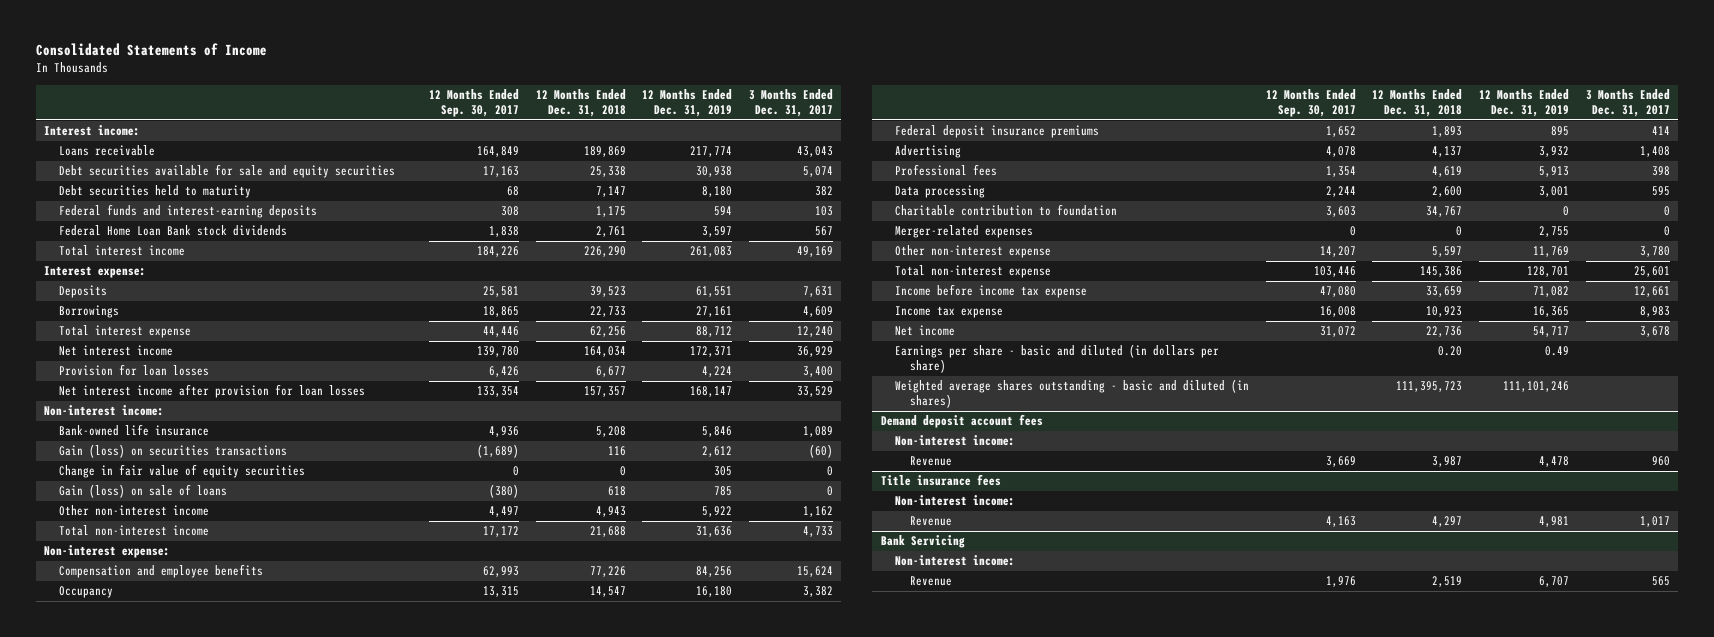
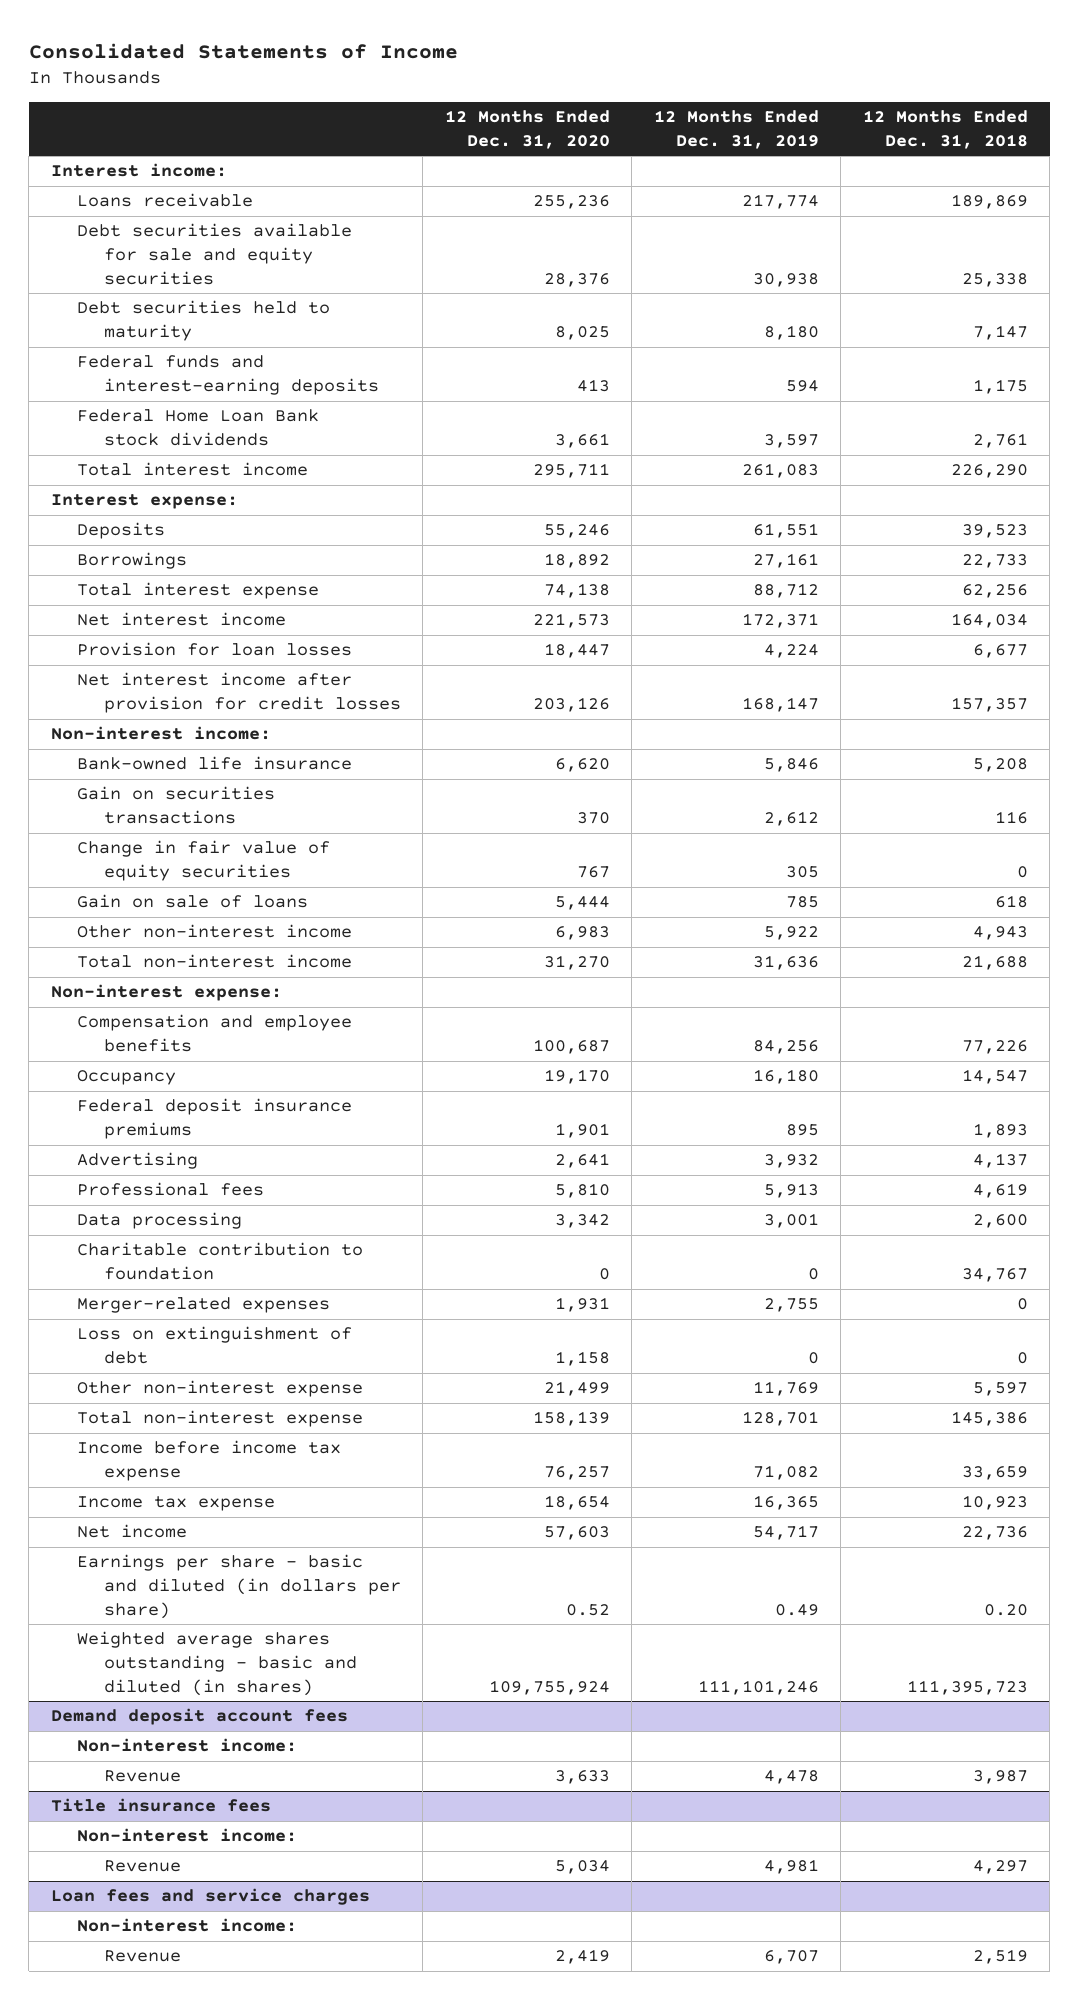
- | 12 Months Ended Sep. 30, 2017 | 12 Months Ended Dec. 31, 2018 | 12 Months Ended Dec. 31, 2019 | 3 Months Ended Dec. 31, 2017
+ | 12 Months Ended Dec. 31, 2020 | 12 Months Ended Dec. 31, 2019 | 12 Months Ended Dec. 31, 2018
- Net interest income after provision for loan losses | 133,354 | 157,357 | 168,147 | 33,529
+ Net interest income after provision for credit losses | 203,126 | 168,147 | 157,357
- Gain (loss) on securities transactions | (1,689) | 116 | 2,612 | (60)
+ Gain on securities transactions | 370 | 2,612 | 116
- Gain (loss) on sale of loans | (380) | 618 | 785 | 0
+ Gain on sale of loans | 5,444 | 785 | 618
+ Loss on extinguishment of debt | 1,158 | 0 | 0
- Bank Servicing
+ Loan fees and service charges

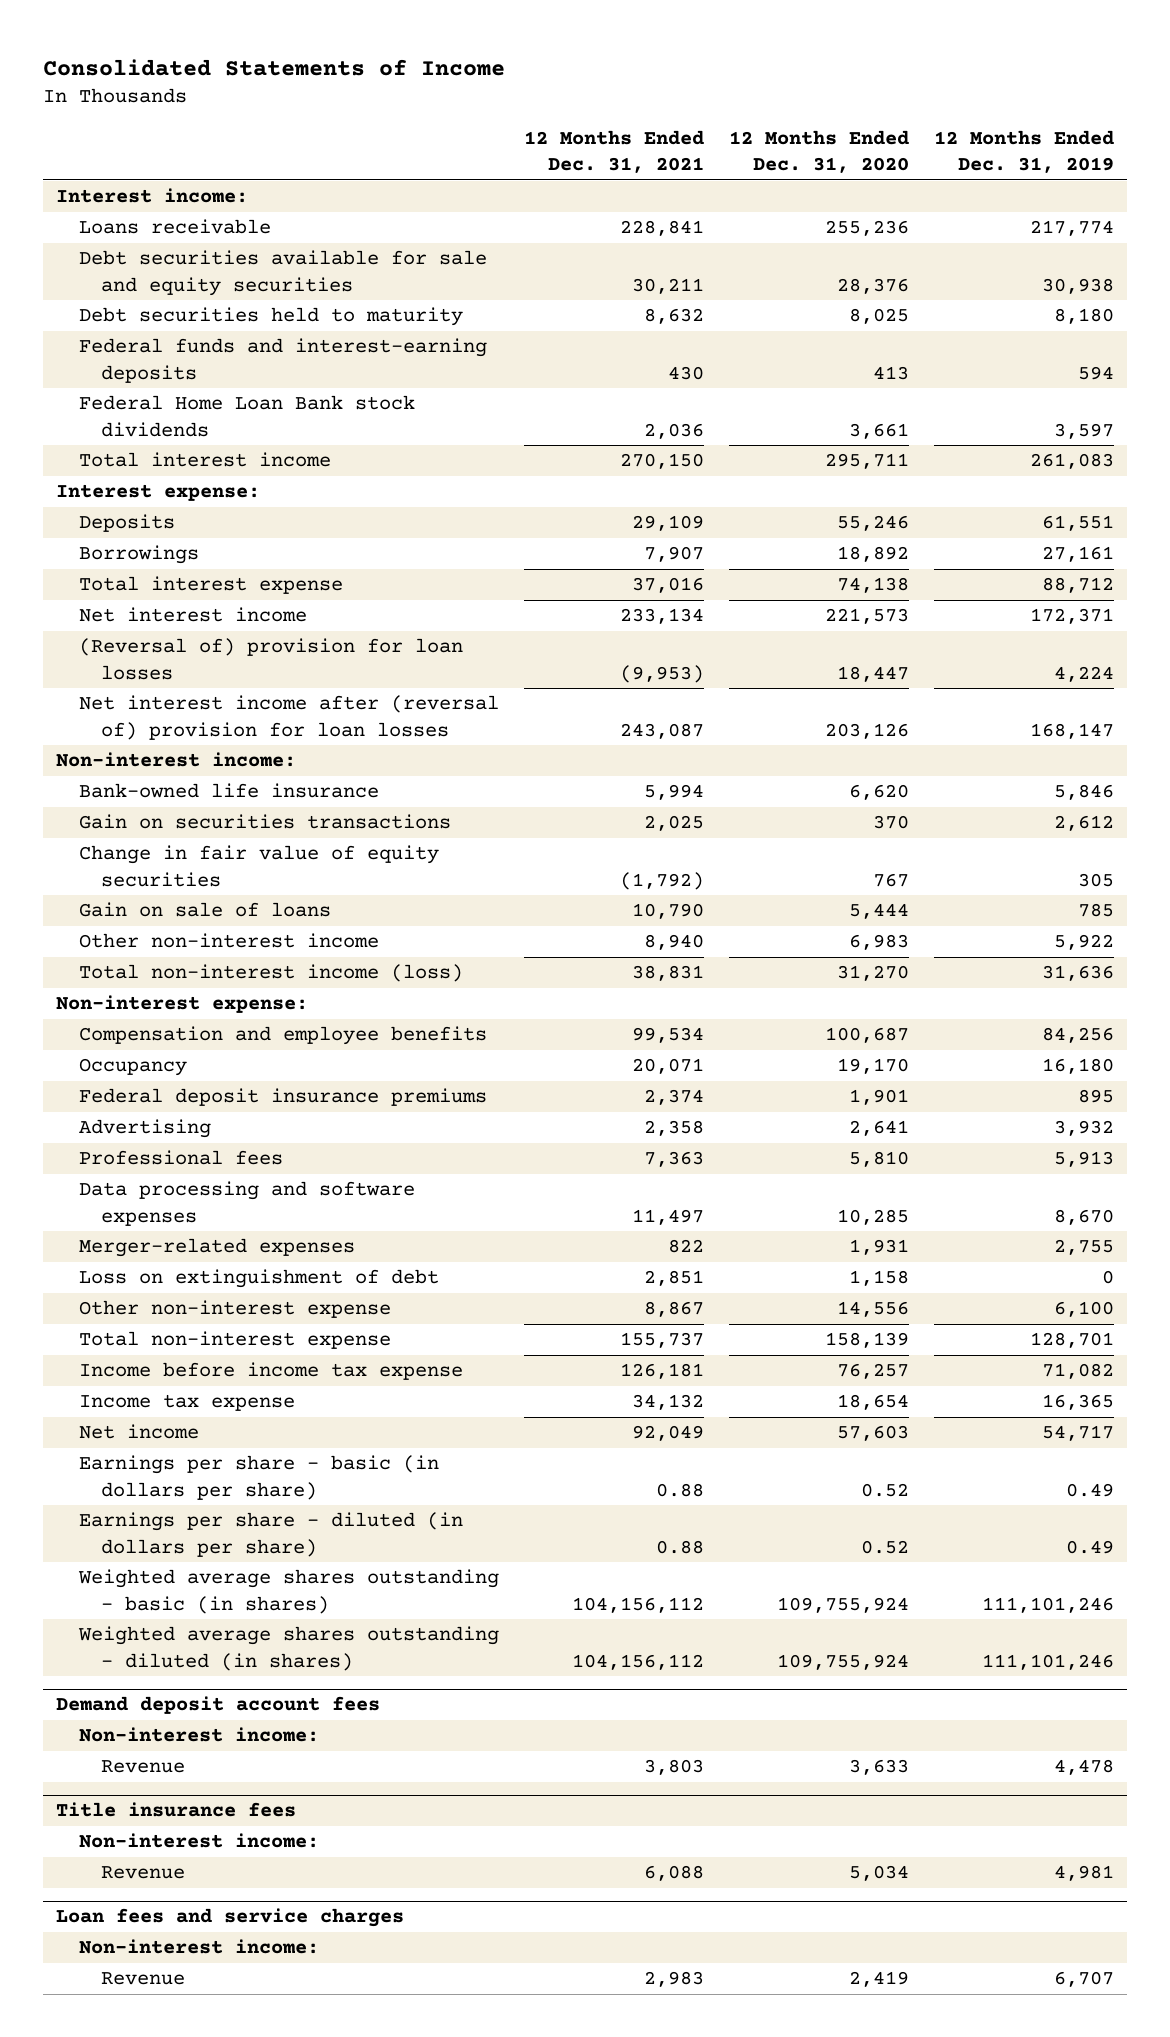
- | 12 Months Ended Dec. 31, 2020 | 12 Months Ended Dec. 31, 2019 | 12 Months Ended Dec. 31, 2018
+ | 12 Months Ended Dec. 31, 2021 | 12 Months Ended Dec. 31, 2020 | 12 Months Ended Dec. 31, 2019
- Provision for loan losses | 18,447 | 4,224 | 6,677
- Net interest income after provision for credit losses | 203,126 | 168,147 | 157,357
+ (Reversal of) provision for loan losses | (9,953) | 18,447 | 4,224
+ Net interest income after (reversal of) provision for loan losses | 243,087 | 203,126 | 168,147
- Total non-interest income | 31,270 | 31,636 | 21,688
+ Total non-interest income (loss) | 38,831 | 31,270 | 31,636
- Data processing | 3,342 | 3,001 | 2,600
- Charitable contribution to foundation | 0 | 0 | 34,767
+ Data processing and software expenses | 11,497 | 10,285 | 8,670
- Other non-interest expense | 21,499 | 11,769 | 5,597
+ Other non-interest expense | 8,867 | 14,556 | 6,100
- Earnings per share - basic and diluted (in dollars per share) | 0.52 | 0.49 | 0.20
- Weighted average shares outstanding - basic and diluted (in shares) | 109,755,924 | 111,101,246 | 111,395,723
+ Earnings per share - basic (in dollars per share) | 0.88 | 0.52 | 0.49
+ Earnings per share - diluted (in dollars per share) | 0.88 | 0.52 | 0.49
+ Weighted average shares outstanding - basic (in shares) | 104,156,112 | 109,755,924 | 111,101,246
+ Weighted average shares outstanding - diluted (in shares) | 104,156,112 | 109,755,924 | 111,101,246

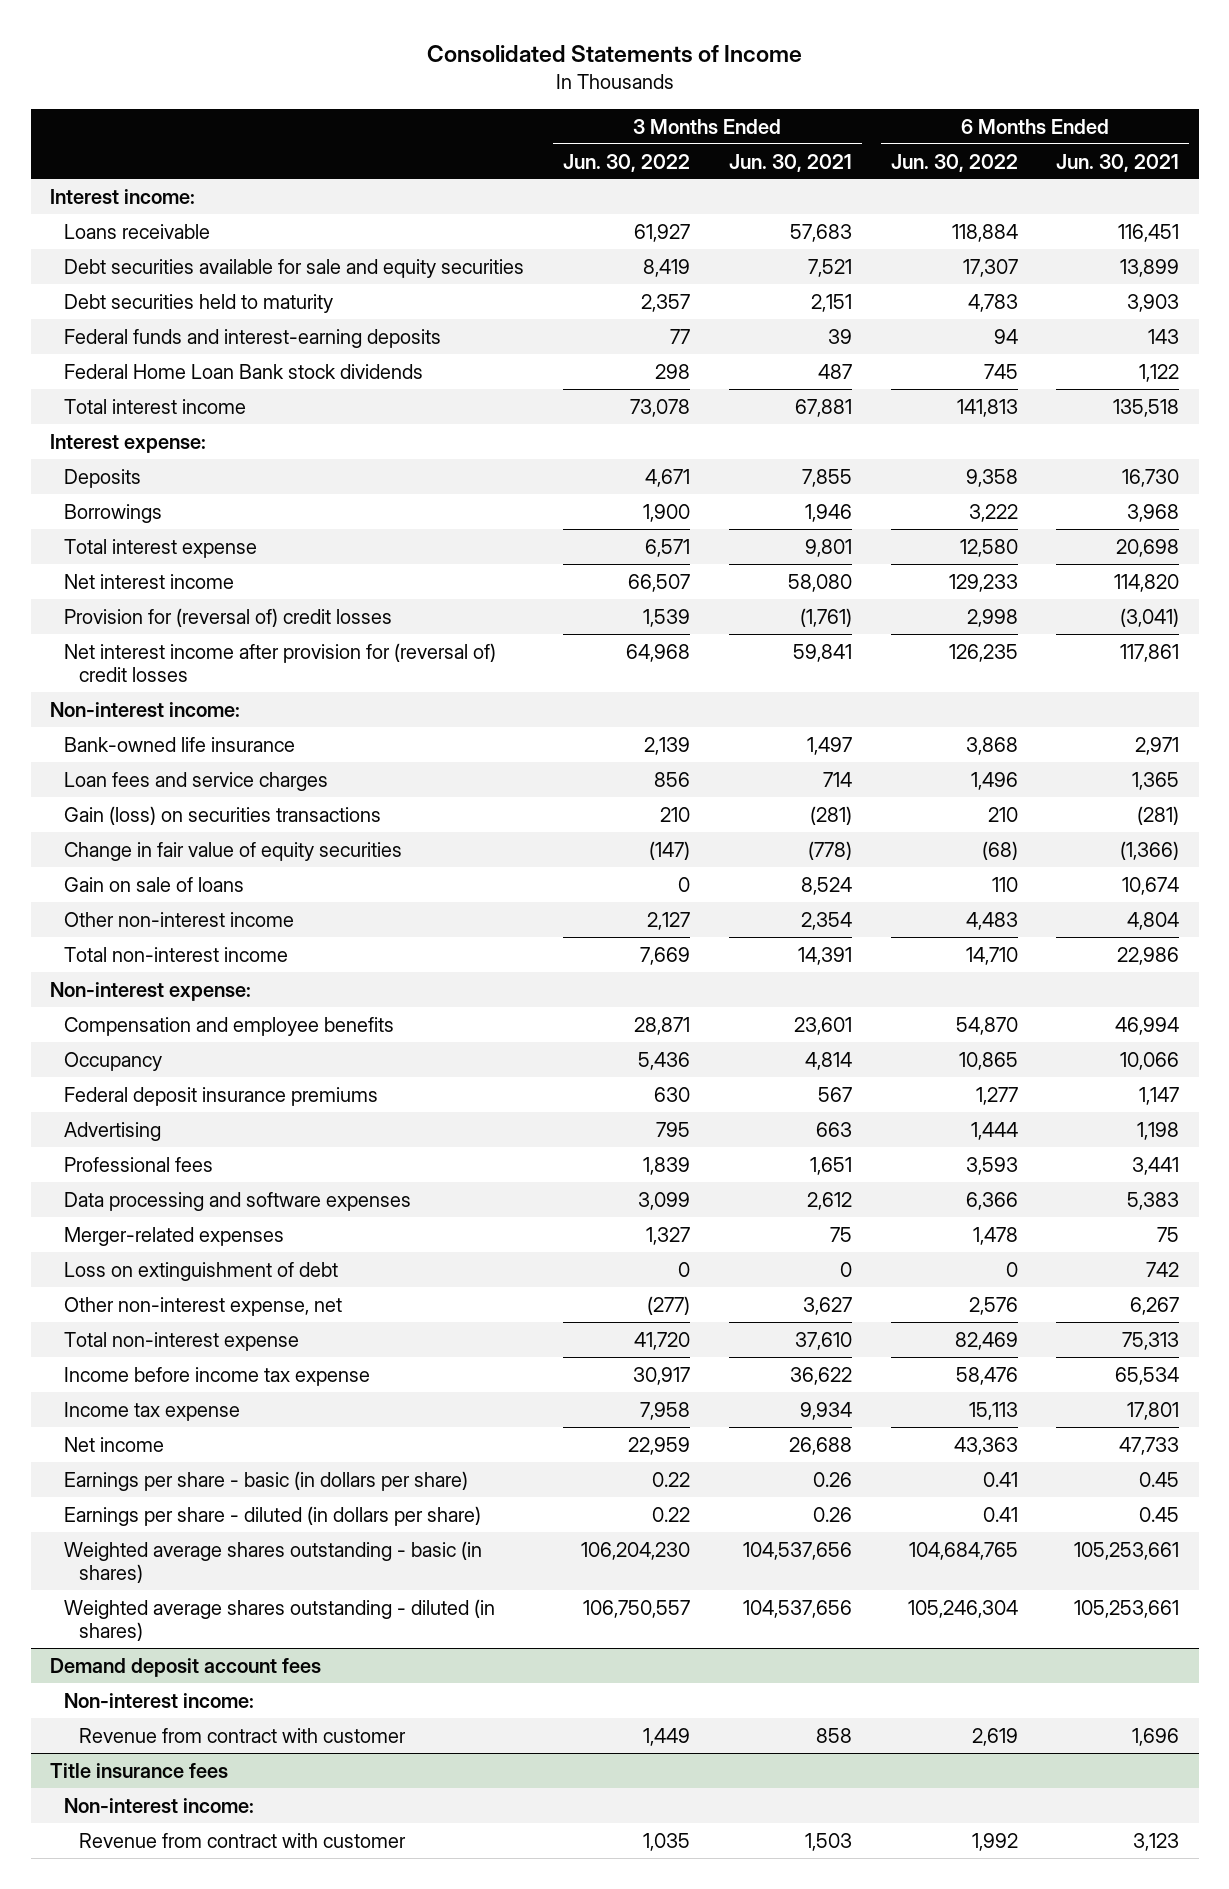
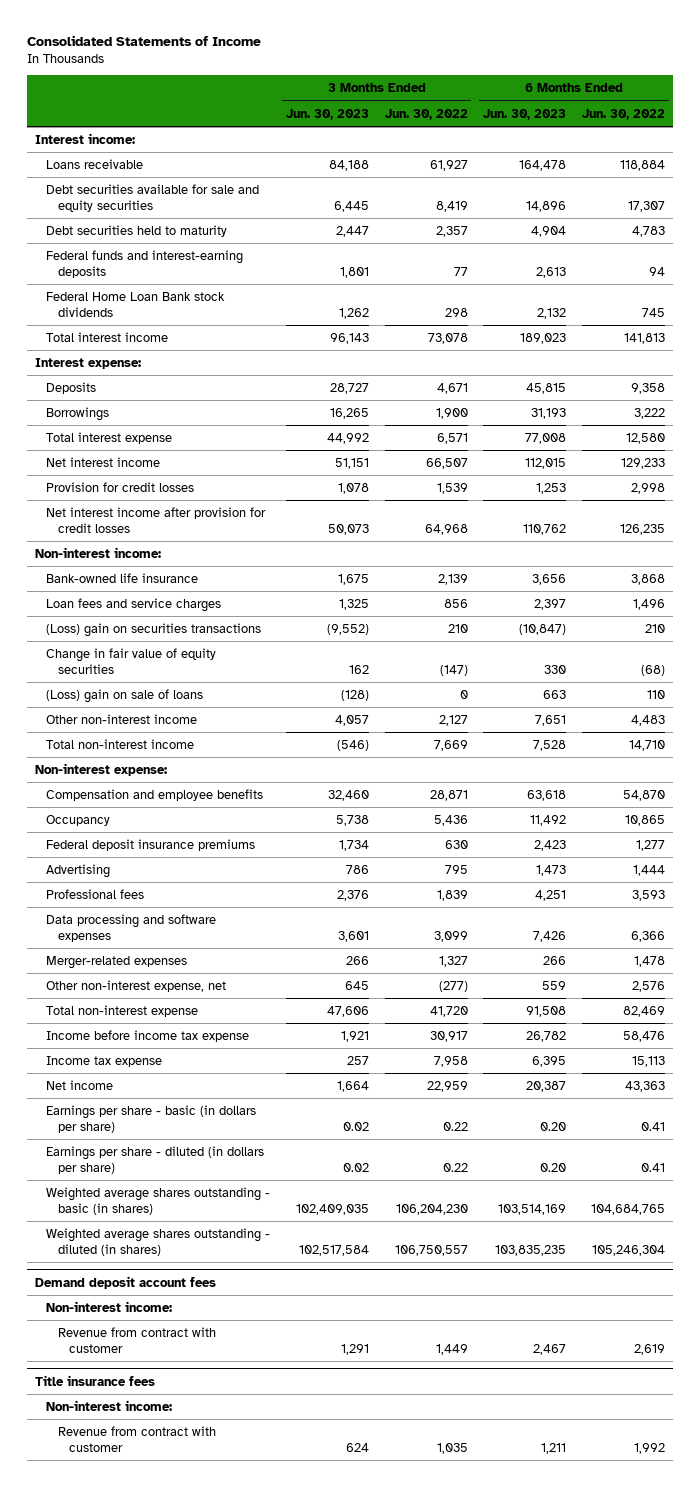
- | 3 Months Ended Jun. 30, 2022 | 3 Months Ended Jun. 30, 2021 | 6 Months Ended Jun. 30, 2022 | 6 Months Ended Jun. 30, 2021
+ | 3 Months Ended Jun. 30, 2023 | 3 Months Ended Jun. 30, 2022 | 6 Months Ended Jun. 30, 2023 | 6 Months Ended Jun. 30, 2022
- Provision for (reversal of) credit losses | 1,539 | (1,761) | 2,998 | (3,041)
- Net interest income after provision for (reversal of) credit losses | 64,968 | 59,841 | 126,235 | 117,861
+ Provision for credit losses | 1,078 | 1,539 | 1,253 | 2,998
+ Net interest income after provision for credit losses | 50,073 | 64,968 | 110,762 | 126,235
- Gain (loss) on securities transactions | 210 | (281) | 210 | (281)
+ (Loss) gain on securities transactions | (9,552) | 210 | (10,847) | 210
- Gain on sale of loans | 0 | 8,524 | 110 | 10,674
+ (Loss) gain on sale of loans | (128) | 0 | 663 | 110
- Loss on extinguishment of debt | 0 | 0 | 0 | 742

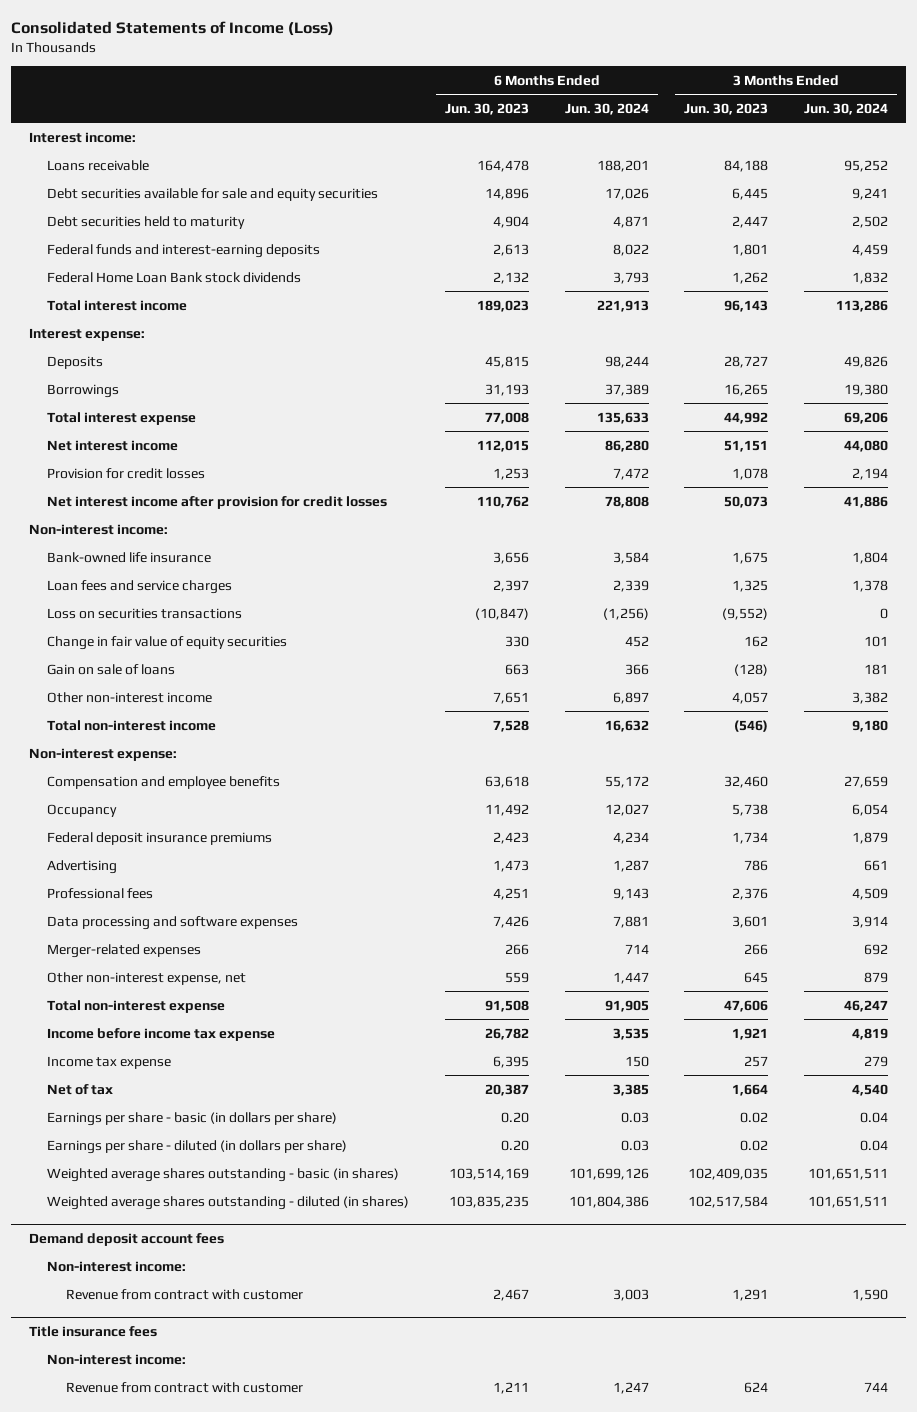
- Consolidated Statements of Income
+ Consolidated Statements of Income (Loss)
- | 3 Months Ended Jun. 30, 2023 | 3 Months Ended Jun. 30, 2022 | 6 Months Ended Jun. 30, 2023 | 6 Months Ended Jun. 30, 2022
+ | 6 Months Ended Jun. 30, 2023 | 6 Months Ended Jun. 30, 2024 | 3 Months Ended Jun. 30, 2023 | 3 Months Ended Jun. 30, 2024
- (Loss) gain on securities transactions | (9,552) | 210 | (10,847) | 210
+ Loss on securities transactions | (10,847) | (1,256) | (9,552) | 0
- (Loss) gain on sale of loans | (128) | 0 | 663 | 110
+ Gain on sale of loans | 663 | 366 | (128) | 181
- Net income | 1,664 | 22,959 | 20,387 | 43,363
+ Net of tax | 20,387 | 3,385 | 1,664 | 4,540

